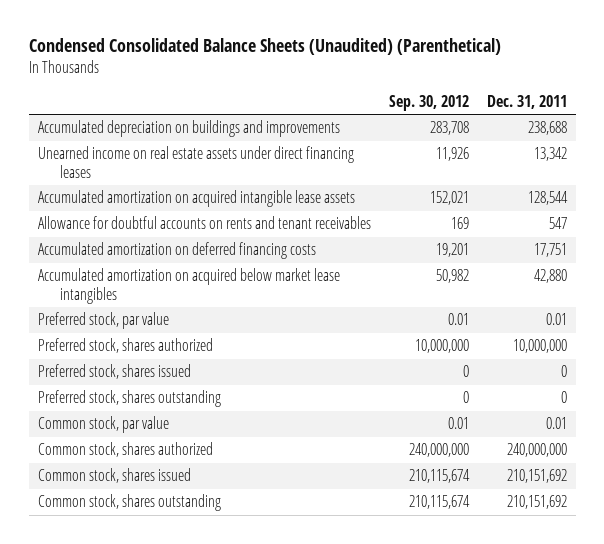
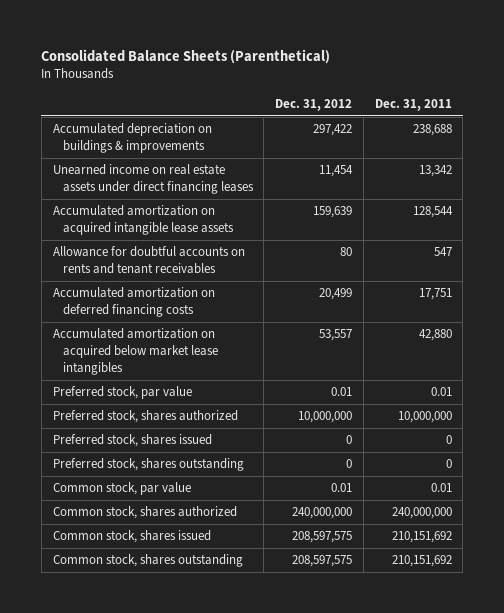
- Condensed Consolidated Balance Sheets (Unaudited) (Parenthetical)
+ Consolidated Balance Sheets (Parenthetical)
- | Sep. 30, 2012 | Dec. 31, 2011
+ | Dec. 31, 2012 | Dec. 31, 2011
- Accumulated depreciation on buildings and improvements | 283,708 | 238,688
+ Accumulated depreciation on buildings & improvements | 297,422 | 238,688

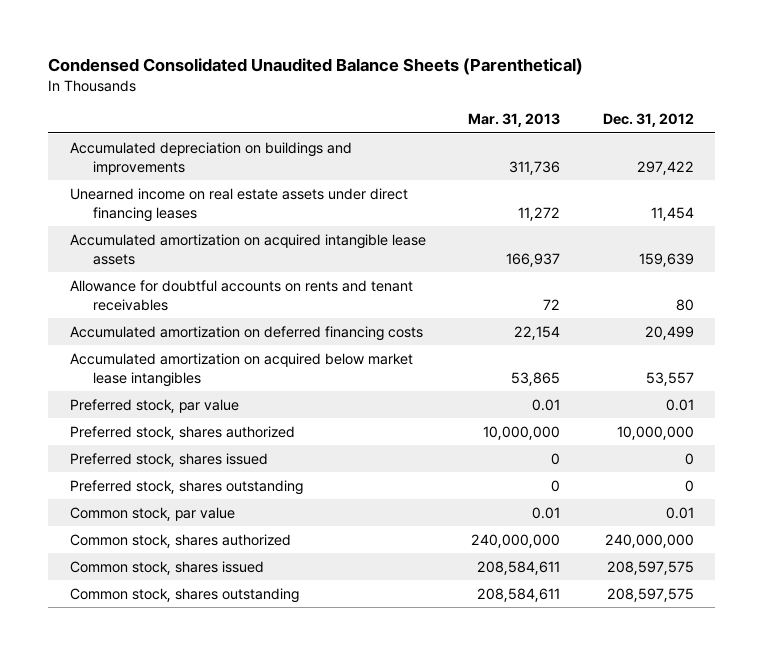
- Consolidated Balance Sheets (Parenthetical)
+ Condensed Consolidated Unaudited Balance Sheets (Parenthetical)
- | Dec. 31, 2012 | Dec. 31, 2011
+ | Mar. 31, 2013 | Dec. 31, 2012
- Accumulated depreciation on buildings & improvements | 297,422 | 238,688
+ Accumulated depreciation on buildings and improvements | 311,736 | 297,422

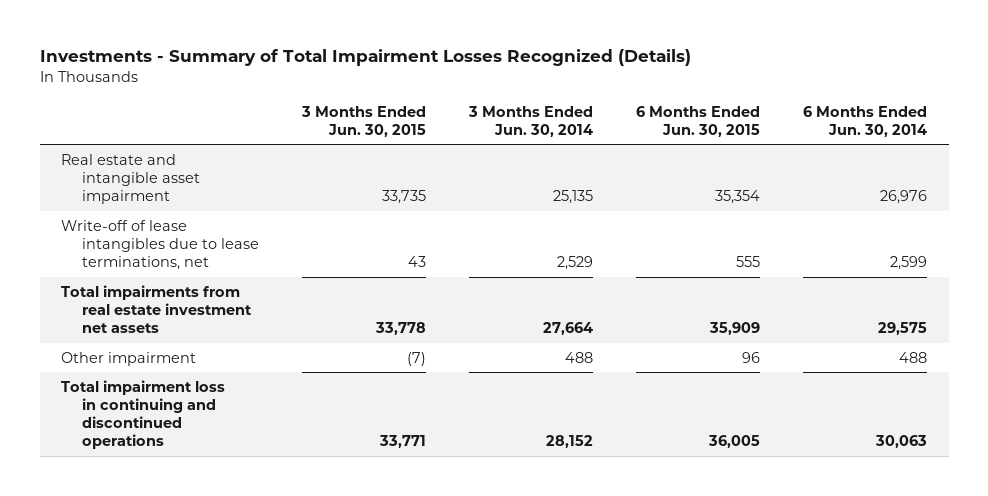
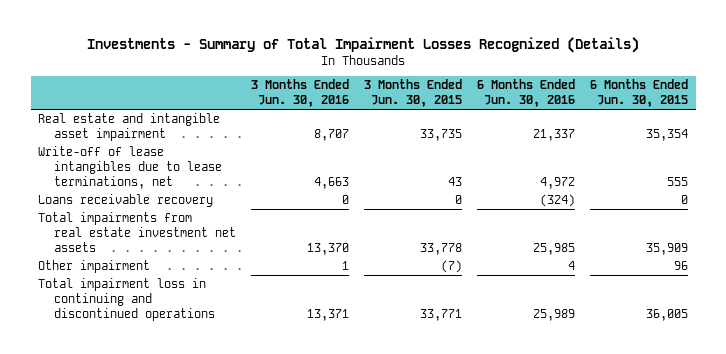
- | 3 Months Ended Jun. 30, 2015 | 3 Months Ended Jun. 30, 2014 | 6 Months Ended Jun. 30, 2015 | 6 Months Ended Jun. 30, 2014
+ | 3 Months Ended Jun. 30, 2016 | 3 Months Ended Jun. 30, 2015 | 6 Months Ended Jun. 30, 2016 | 6 Months Ended Jun. 30, 2015
+ Loans receivable recovery | 0 | 0 | (324) | 0

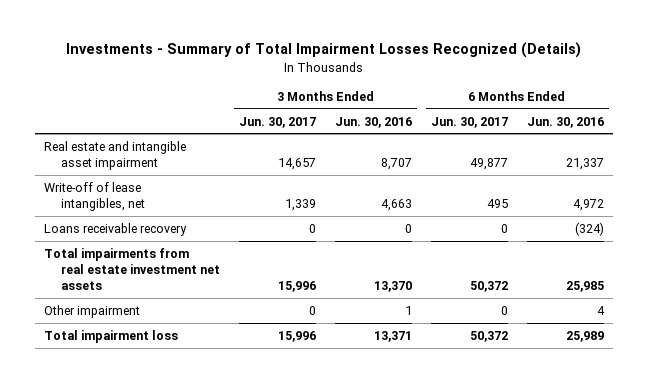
- | 3 Months Ended Jun. 30, 2016 | 3 Months Ended Jun. 30, 2015 | 6 Months Ended Jun. 30, 2016 | 6 Months Ended Jun. 30, 2015
+ | 3 Months Ended Jun. 30, 2017 | 3 Months Ended Jun. 30, 2016 | 6 Months Ended Jun. 30, 2017 | 6 Months Ended Jun. 30, 2016
- Write-off of lease intangibles due to lease terminations, net | 4,663 | 43 | 4,972 | 555
+ Write-off of lease intangibles, net | 1,339 | 4,663 | 495 | 4,972
- Total impairment loss in continuing and discontinued operations | 13,371 | 33,771 | 25,989 | 36,005
+ Total impairment loss | 15,996 | 13,371 | 50,372 | 25,989

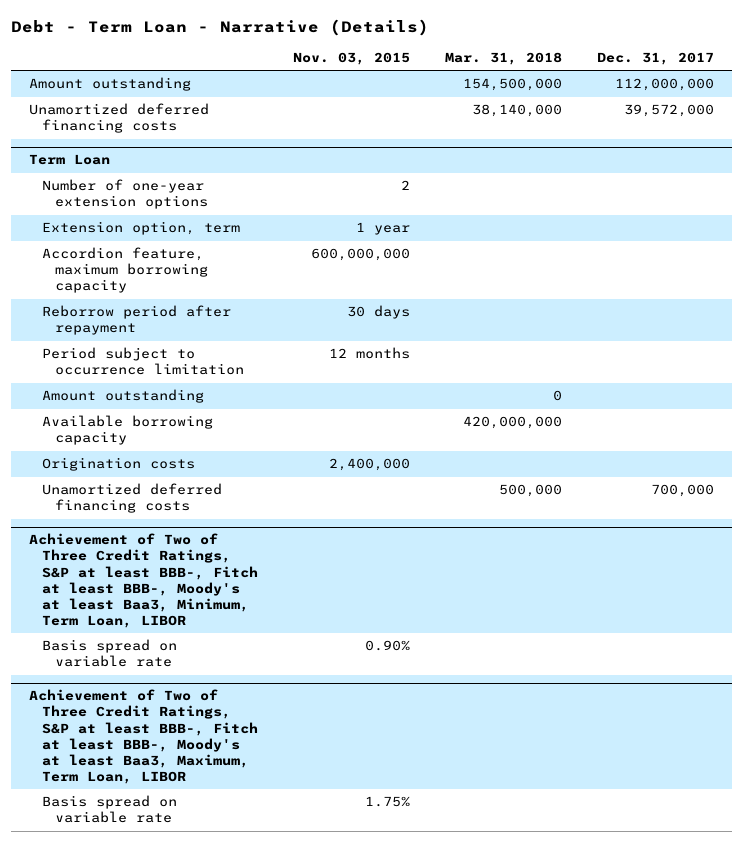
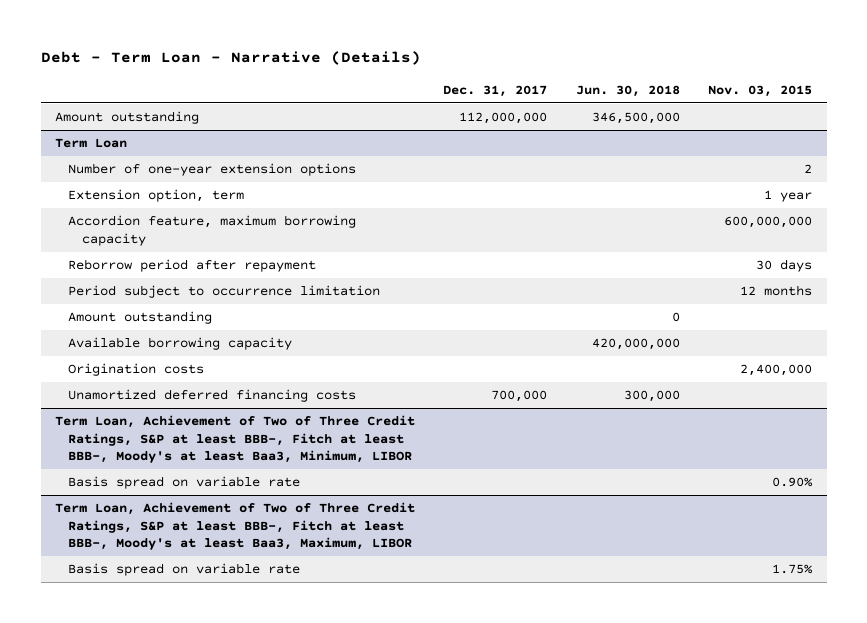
- | Nov. 03, 2015 | Mar. 31, 2018 | Dec. 31, 2017
+ | Dec. 31, 2017 | Jun. 30, 2018 | Nov. 03, 2015
- Unamortized deferred financing costs | | 38,140,000 | 39,572,000
- Achievement of Two of Three Credit Ratings, S&P at least BBB-, Fitch at least BBB-, Moody's at least Baa3, Minimum, Term Loan, LIBOR
+ Term Loan, Achievement of Two of Three Credit Ratings, S&P at least BBB-, Fitch at least BBB-, Moody's at least Baa3, Minimum, LIBOR
- Achievement of Two of Three Credit Ratings, S&P at least BBB-, Fitch at least BBB-, Moody's at least Baa3, Maximum, Term Loan, LIBOR
+ Term Loan, Achievement of Two of Three Credit Ratings, S&P at least BBB-, Fitch at least BBB-, Moody's at least Baa3, Maximum, LIBOR

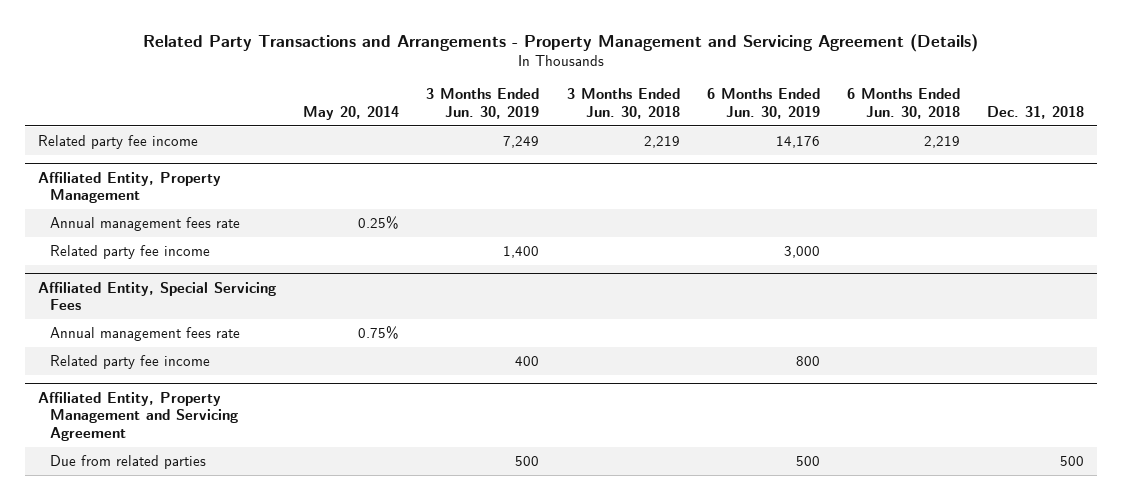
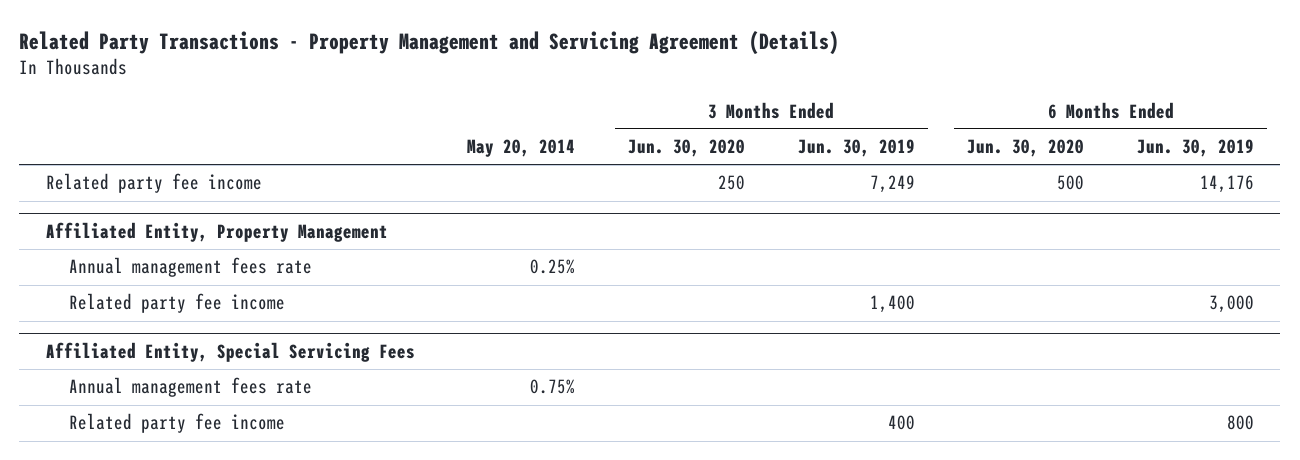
- Related Party Transactions and Arrangements - Property Management and Servicing Agreement (Details)
+ Related Party Transactions - Property Management and Servicing Agreement (Details)
- | May 20, 2014 | 3 Months Ended Jun. 30, 2019 | 3 Months Ended Jun. 30, 2018 | 6 Months Ended Jun. 30, 2019 | 6 Months Ended Jun. 30, 2018 | Dec. 31, 2018
+ | May 20, 2014 | 3 Months Ended Jun. 30, 2020 | 3 Months Ended Jun. 30, 2019 | 6 Months Ended Jun. 30, 2020 | 6 Months Ended Jun. 30, 2019
- Affiliated Entity, Property Management and Servicing Agreement
- Due from related parties | | 500 | | 500 | | 500

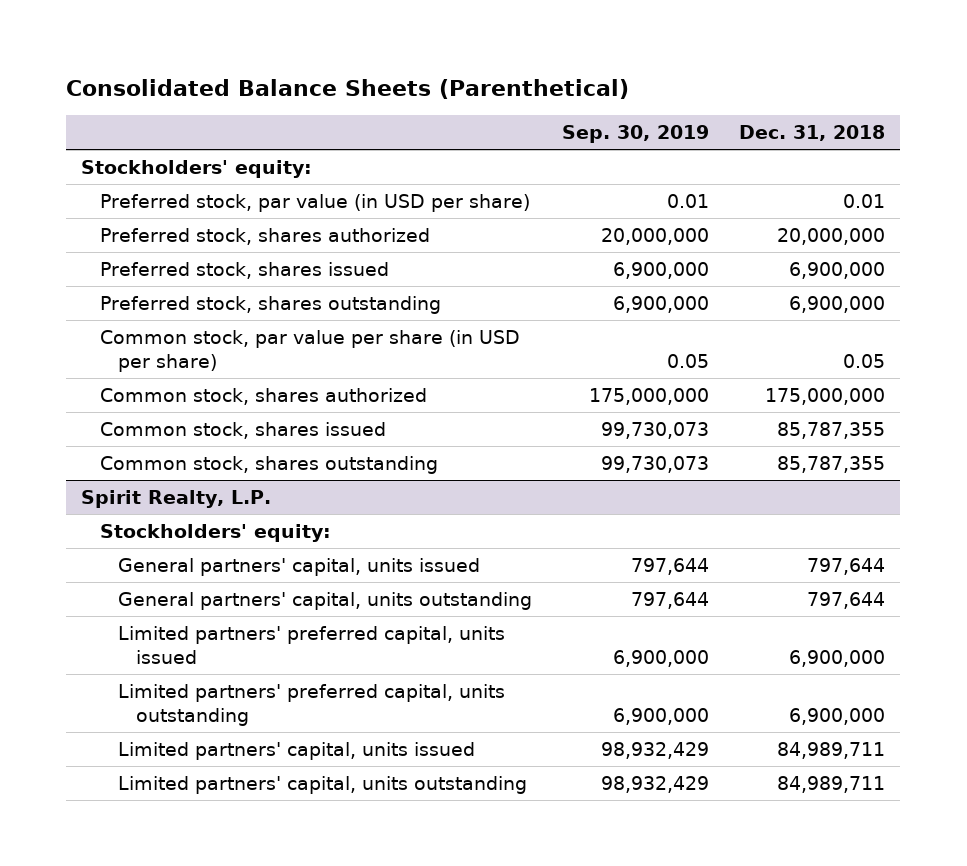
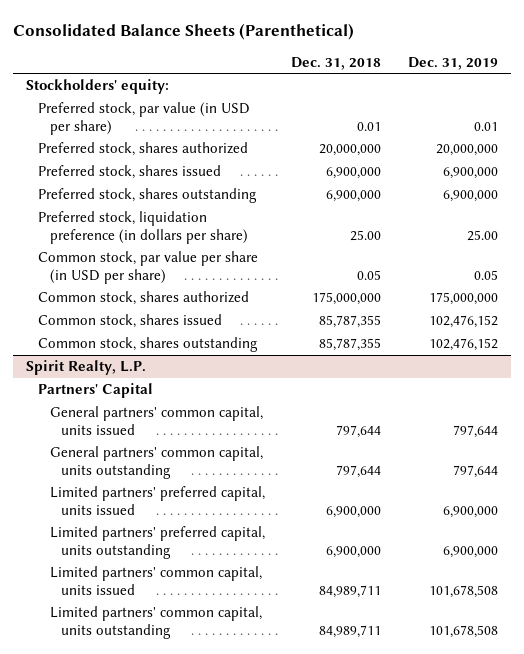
- | Sep. 30, 2019 | Dec. 31, 2018
+ | Dec. 31, 2018 | Dec. 31, 2019
+ Preferred stock, liquidation preference (in dollars per share) | 25.00 | 25.00
@ Spirit Realty, L.P.
- Stockholders' equity:
- General partners' capital, units issued | 797,644 | 797,644
- General partners' capital, units outstanding | 797,644 | 797,644
+ Partners' Capital
+ General partners' common capital, units issued | 797,644 | 797,644
+ General partners' common capital, units outstanding | 797,644 | 797,644
- Limited partners' capital, units issued | 98,932,429 | 84,989,711
- Limited partners' capital, units outstanding | 98,932,429 | 84,989,711
+ Limited partners' common capital, units issued | 84,989,711 | 101,678,508
+ Limited partners' common capital, units outstanding | 84,989,711 | 101,678,508

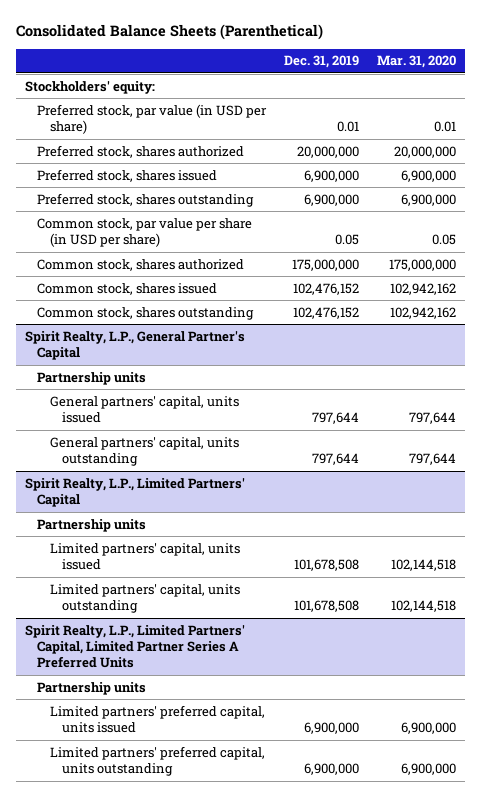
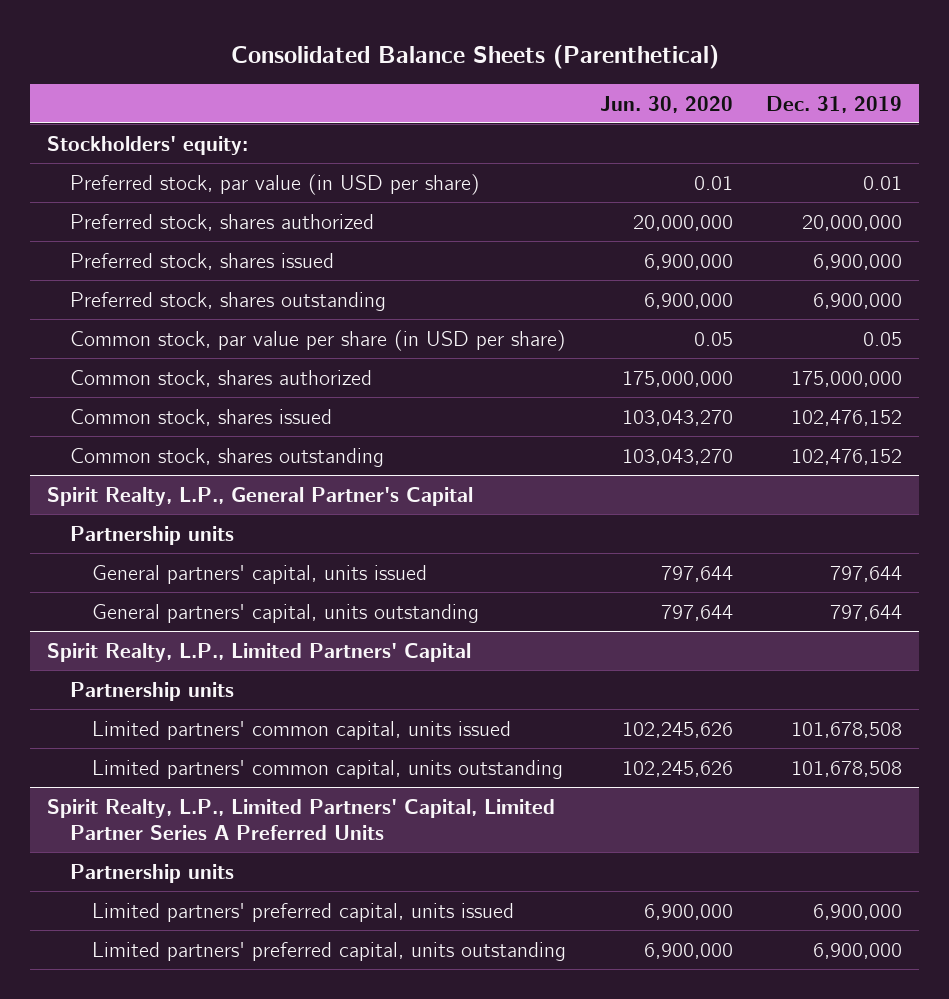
- | Dec. 31, 2019 | Mar. 31, 2020
+ | Jun. 30, 2020 | Dec. 31, 2019
@ Spirit Realty, L.P., Limited Partners' Capital
- Limited partners' capital, units issued | 101,678,508 | 102,144,518
- Limited partners' capital, units outstanding | 101,678,508 | 102,144,518
+ Limited partners' common capital, units issued | 102,245,626 | 101,678,508
+ Limited partners' common capital, units outstanding | 102,245,626 | 101,678,508

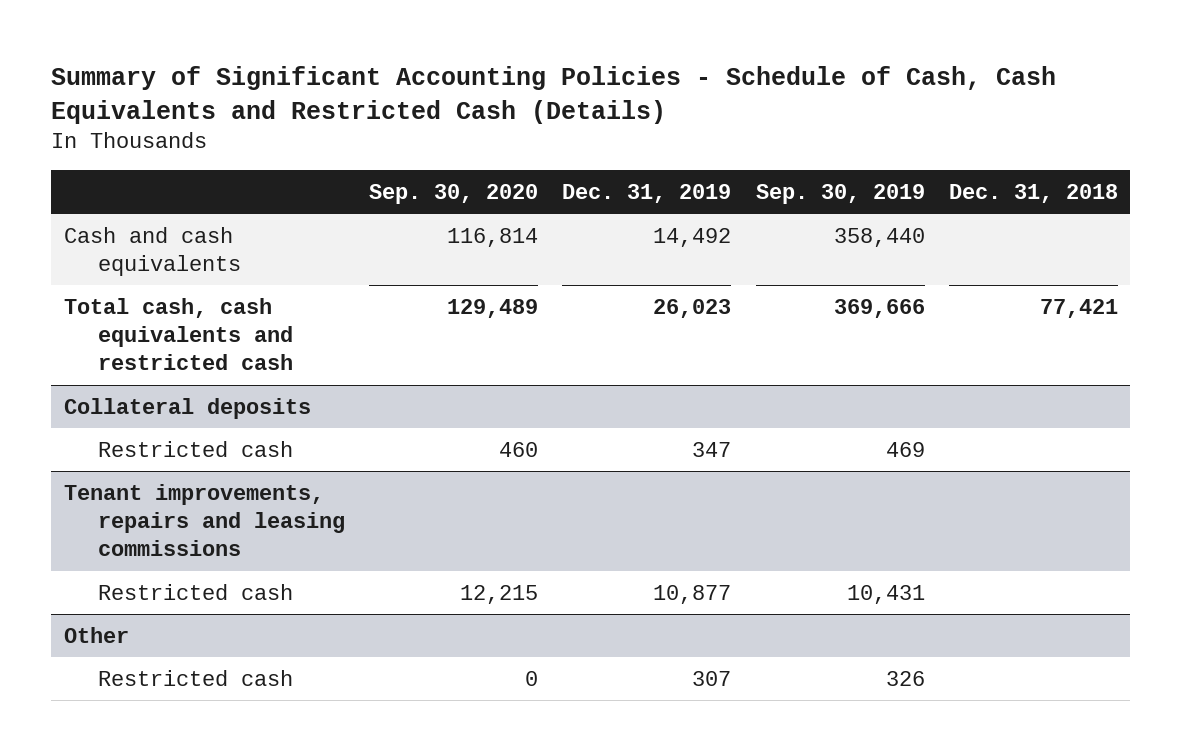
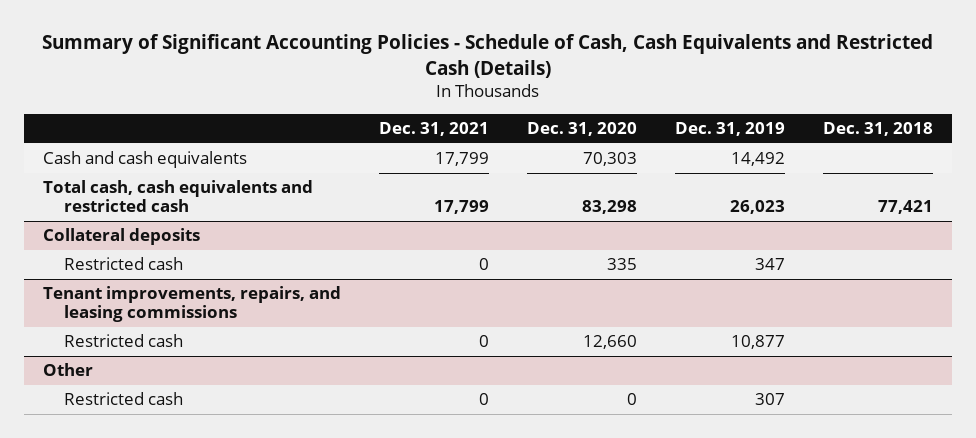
- | Sep. 30, 2020 | Dec. 31, 2019 | Sep. 30, 2019 | Dec. 31, 2018
+ | Dec. 31, 2021 | Dec. 31, 2020 | Dec. 31, 2019 | Dec. 31, 2018
- Tenant improvements, repairs and leasing commissions
+ Tenant improvements, repairs, and leasing commissions

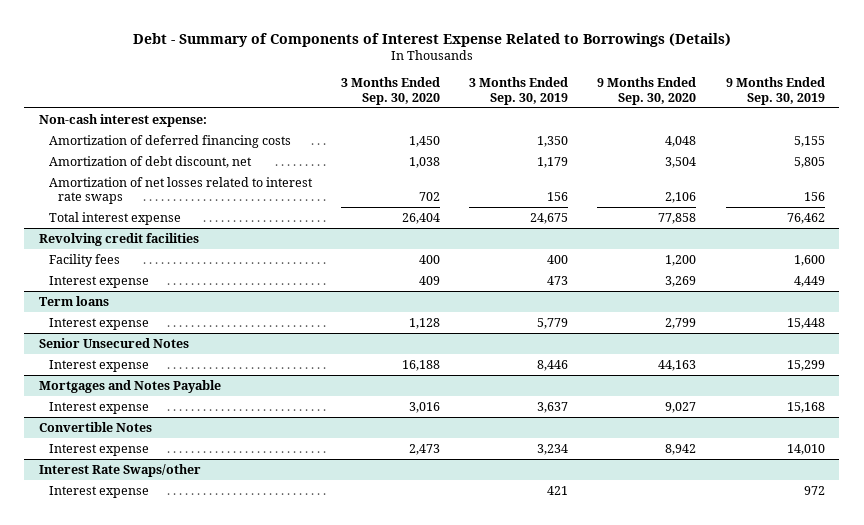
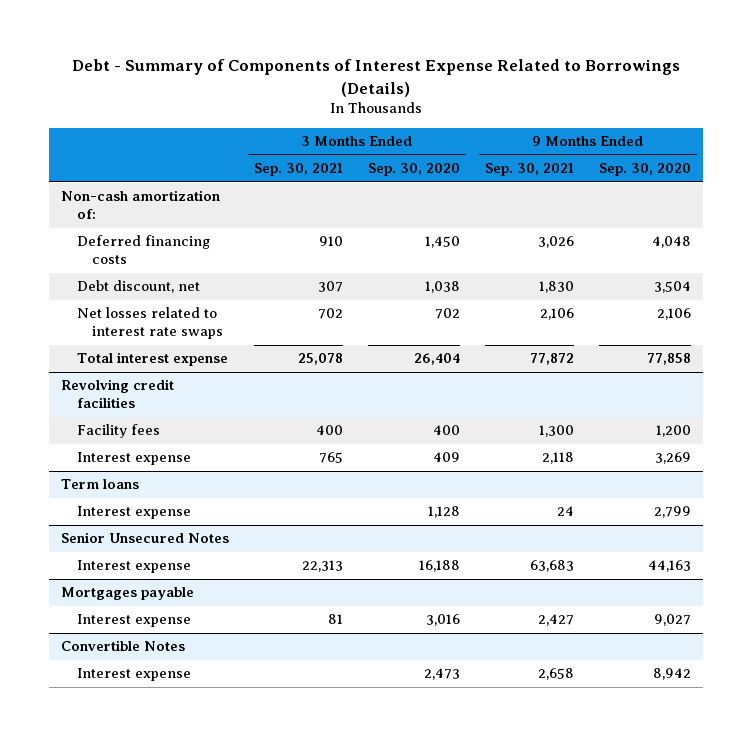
- | 3 Months Ended Sep. 30, 2020 | 3 Months Ended Sep. 30, 2019 | 9 Months Ended Sep. 30, 2020 | 9 Months Ended Sep. 30, 2019
+ | 3 Months Ended Sep. 30, 2021 | 3 Months Ended Sep. 30, 2020 | 9 Months Ended Sep. 30, 2021 | 9 Months Ended Sep. 30, 2020
- Non-cash interest expense:
- Amortization of deferred financing costs | 1,450 | 1,350 | 4,048 | 5,155
- Amortization of debt discount, net | 1,038 | 1,179 | 3,504 | 5,805
- Amortization of net losses related to interest rate swaps | 702 | 156 | 2,106 | 156
+ Non-cash amortization of:
+ Deferred financing costs | 910 | 1,450 | 3,026 | 4,048
+ Debt discount, net | 307 | 1,038 | 1,830 | 3,504
+ Net losses related to interest rate swaps | 702 | 702 | 2,106 | 2,106
- Mortgages and Notes Payable
+ Mortgages payable
- Interest Rate Swaps/other
- Interest expense | | 421 | | 972

